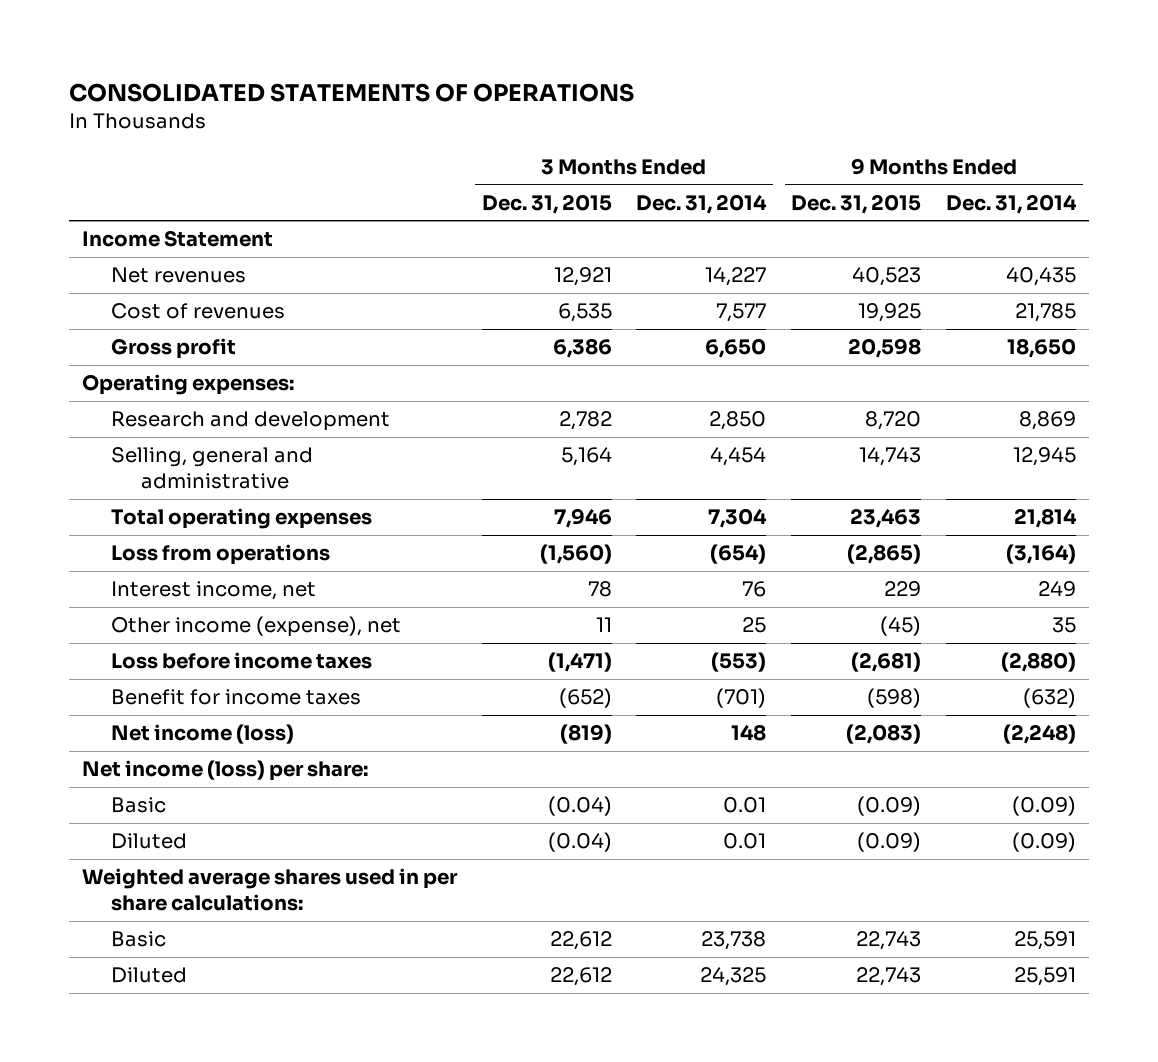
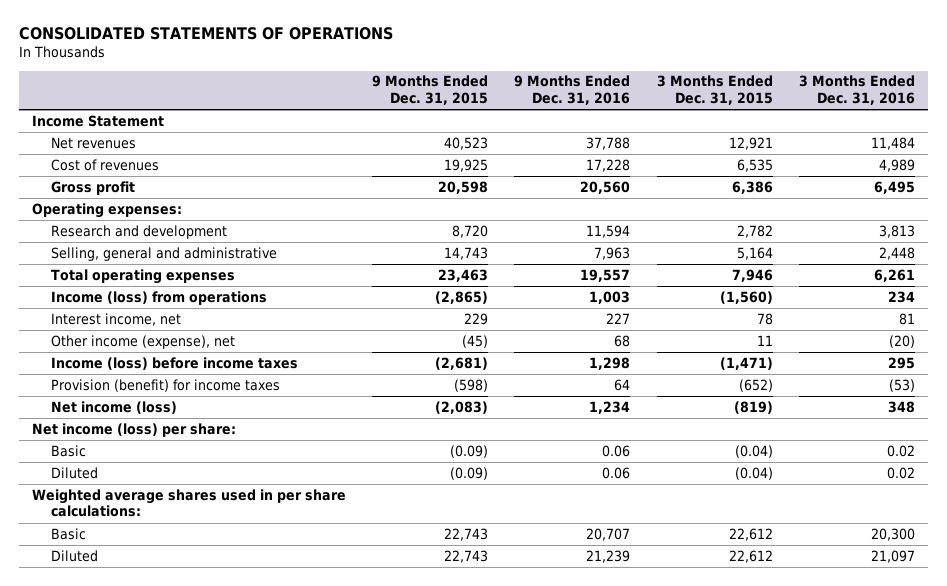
- | 3 Months Ended Dec. 31, 2015 | 3 Months Ended Dec. 31, 2014 | 9 Months Ended Dec. 31, 2015 | 9 Months Ended Dec. 31, 2014
+ | 9 Months Ended Dec. 31, 2015 | 9 Months Ended Dec. 31, 2016 | 3 Months Ended Dec. 31, 2015 | 3 Months Ended Dec. 31, 2016
- Loss from operations | (1,560) | (654) | (2,865) | (3,164)
+ Income (loss) from operations | (2,865) | 1,003 | (1,560) | 234
- Loss before income taxes | (1,471) | (553) | (2,681) | (2,880)
- Benefit for income taxes | (652) | (701) | (598) | (632)
+ Income (loss) before income taxes | (2,681) | 1,298 | (1,471) | 295
+ Provision (benefit) for income taxes | (598) | 64 | (652) | (53)

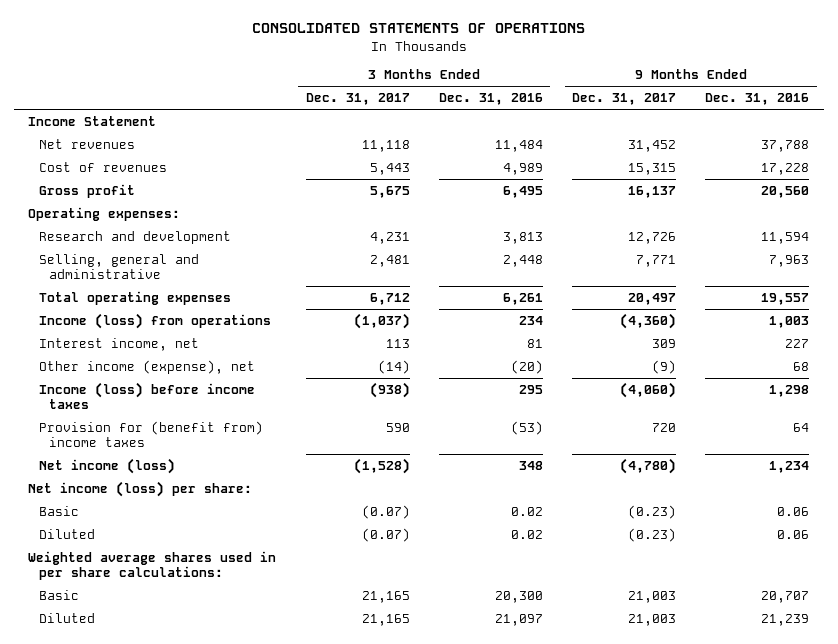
- | 9 Months Ended Dec. 31, 2015 | 9 Months Ended Dec. 31, 2016 | 3 Months Ended Dec. 31, 2015 | 3 Months Ended Dec. 31, 2016
+ | 3 Months Ended Dec. 31, 2017 | 3 Months Ended Dec. 31, 2016 | 9 Months Ended Dec. 31, 2017 | 9 Months Ended Dec. 31, 2016
- Provision (benefit) for income taxes | (598) | 64 | (652) | (53)
+ Provision for (benefit from) income taxes | 590 | (53) | 720 | 64

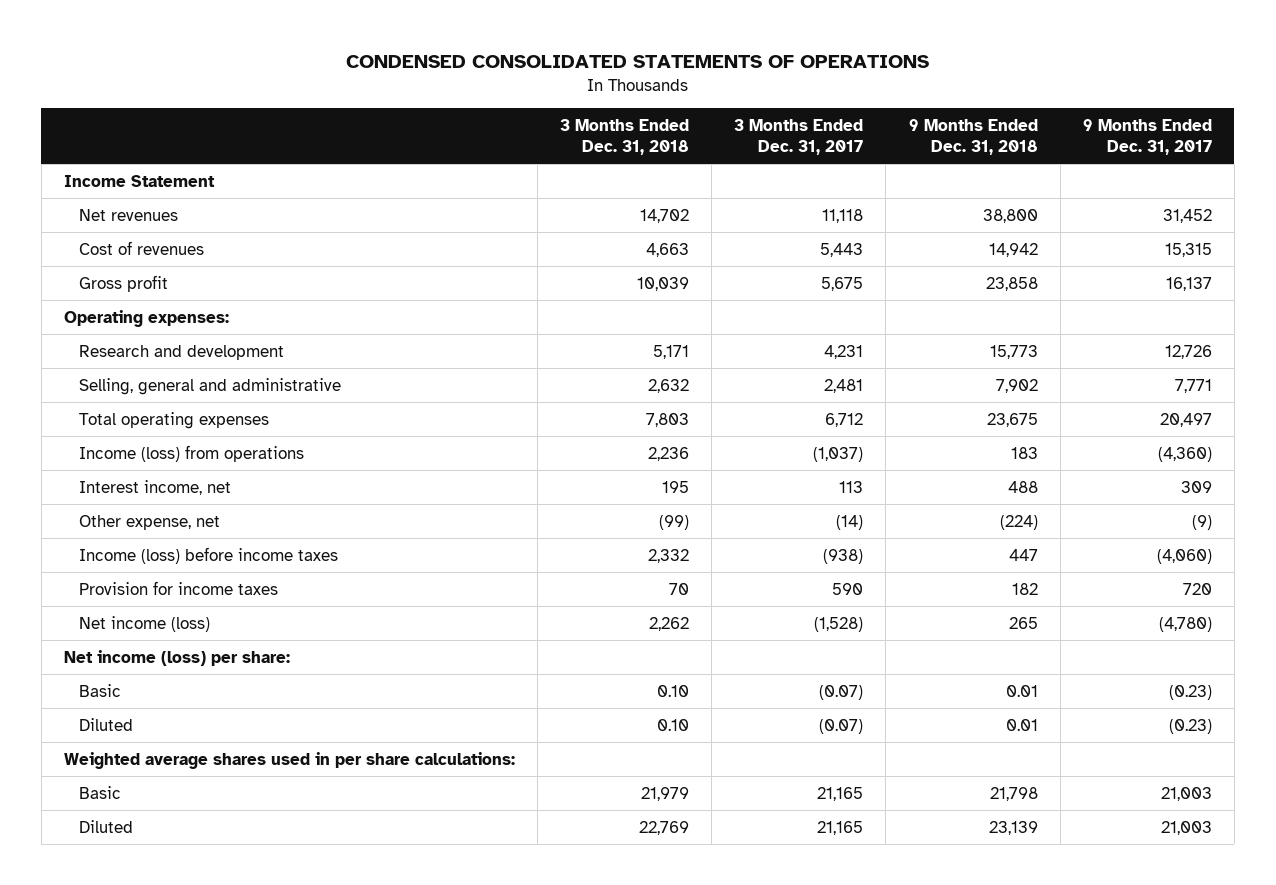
- CONSOLIDATED STATEMENTS OF OPERATIONS
+ CONDENSED CONSOLIDATED STATEMENTS OF OPERATIONS
- | 3 Months Ended Dec. 31, 2017 | 3 Months Ended Dec. 31, 2016 | 9 Months Ended Dec. 31, 2017 | 9 Months Ended Dec. 31, 2016
+ | 3 Months Ended Dec. 31, 2018 | 3 Months Ended Dec. 31, 2017 | 9 Months Ended Dec. 31, 2018 | 9 Months Ended Dec. 31, 2017
- Other income (expense), net | (14) | (20) | (9) | 68
+ Other expense, net | (99) | (14) | (224) | (9)
- Provision for (benefit from) income taxes | 590 | (53) | 720 | 64
+ Provision for income taxes | 70 | 590 | 182 | 720

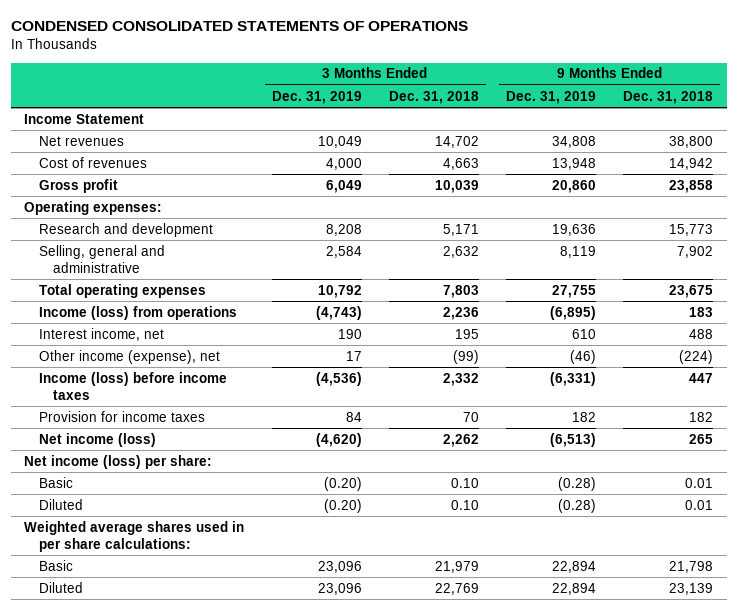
- | 3 Months Ended Dec. 31, 2018 | 3 Months Ended Dec. 31, 2017 | 9 Months Ended Dec. 31, 2018 | 9 Months Ended Dec. 31, 2017
+ | 3 Months Ended Dec. 31, 2019 | 3 Months Ended Dec. 31, 2018 | 9 Months Ended Dec. 31, 2019 | 9 Months Ended Dec. 31, 2018
- Other expense, net | (99) | (14) | (224) | (9)
+ Other income (expense), net | 17 | (99) | (46) | (224)

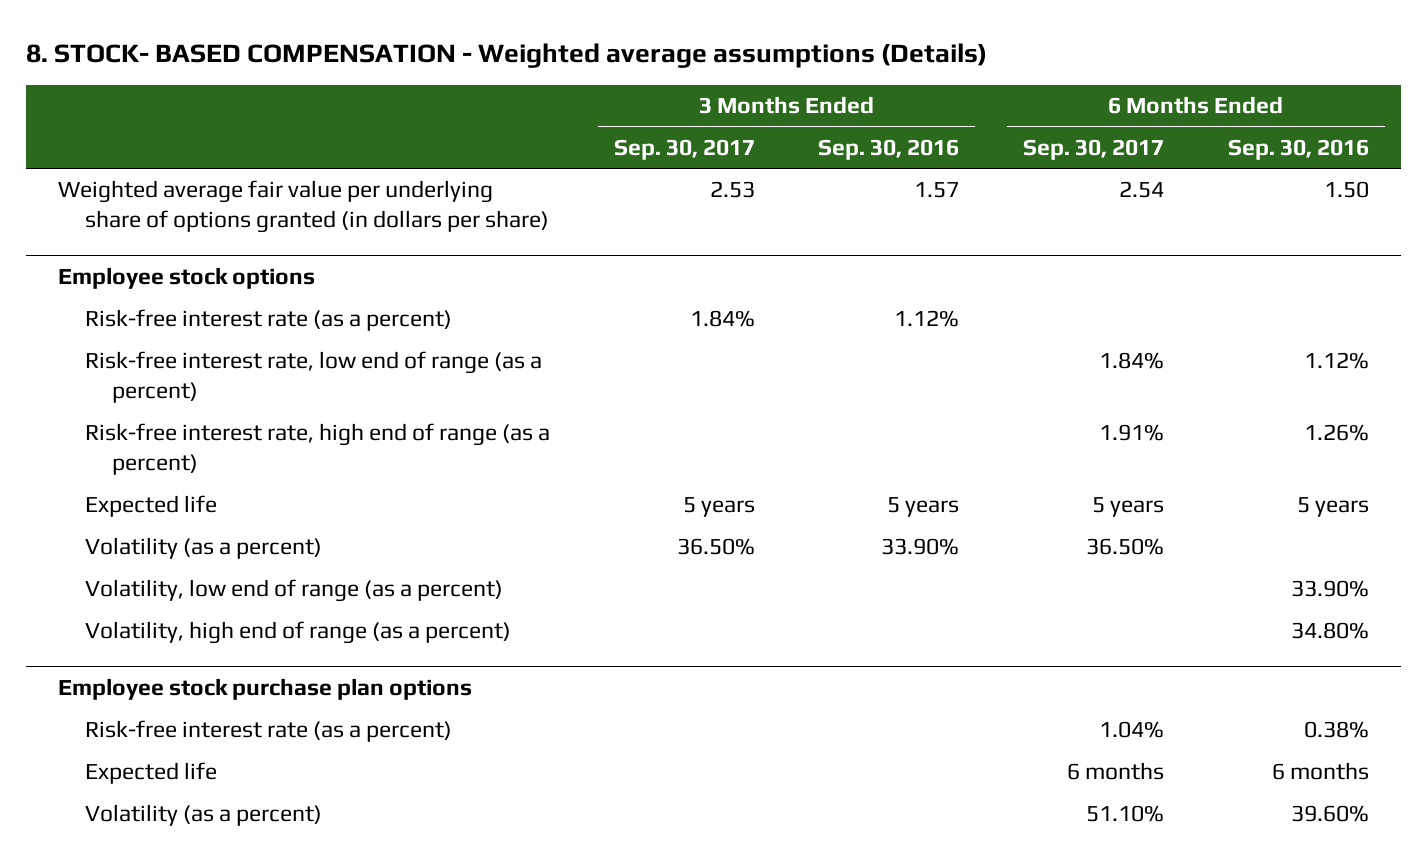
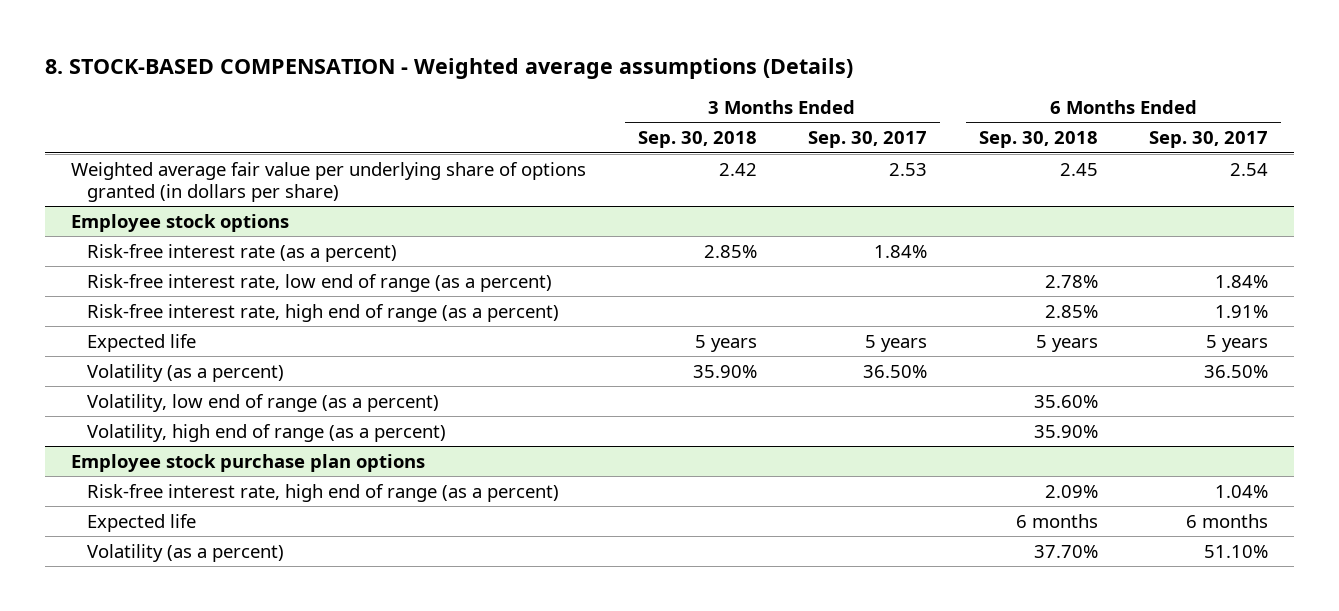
- 8. STOCK- BASED COMPENSATION - Weighted average assumptions (Details)
+ 8. STOCK-BASED COMPENSATION - Weighted average assumptions (Details)
- | 3 Months Ended Sep. 30, 2017 | 3 Months Ended Sep. 30, 2016 | 6 Months Ended Sep. 30, 2017 | 6 Months Ended Sep. 30, 2016
+ | 3 Months Ended Sep. 30, 2018 | 3 Months Ended Sep. 30, 2017 | 6 Months Ended Sep. 30, 2018 | 6 Months Ended Sep. 30, 2017
@ Employee stock purchase plan options
- Risk-free interest rate (as a percent) | | | 1.04% | 0.38%
+ Risk-free interest rate, high end of range (as a percent) | | | 2.09% | 1.04%

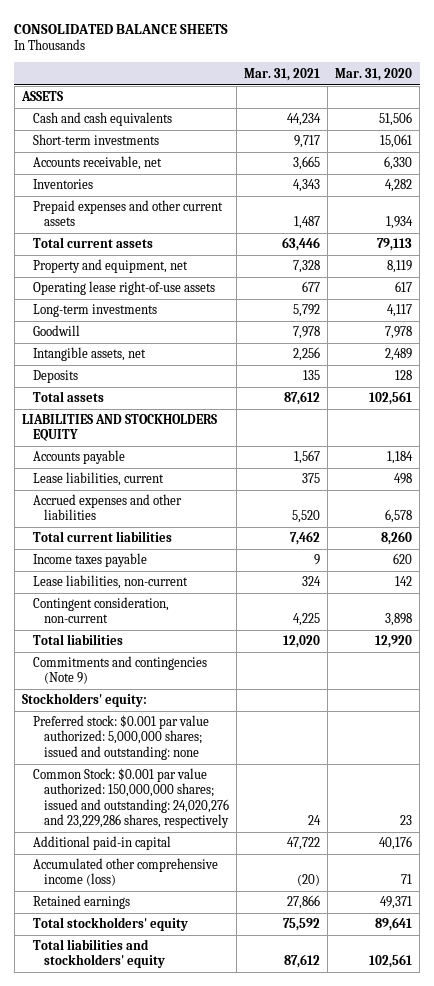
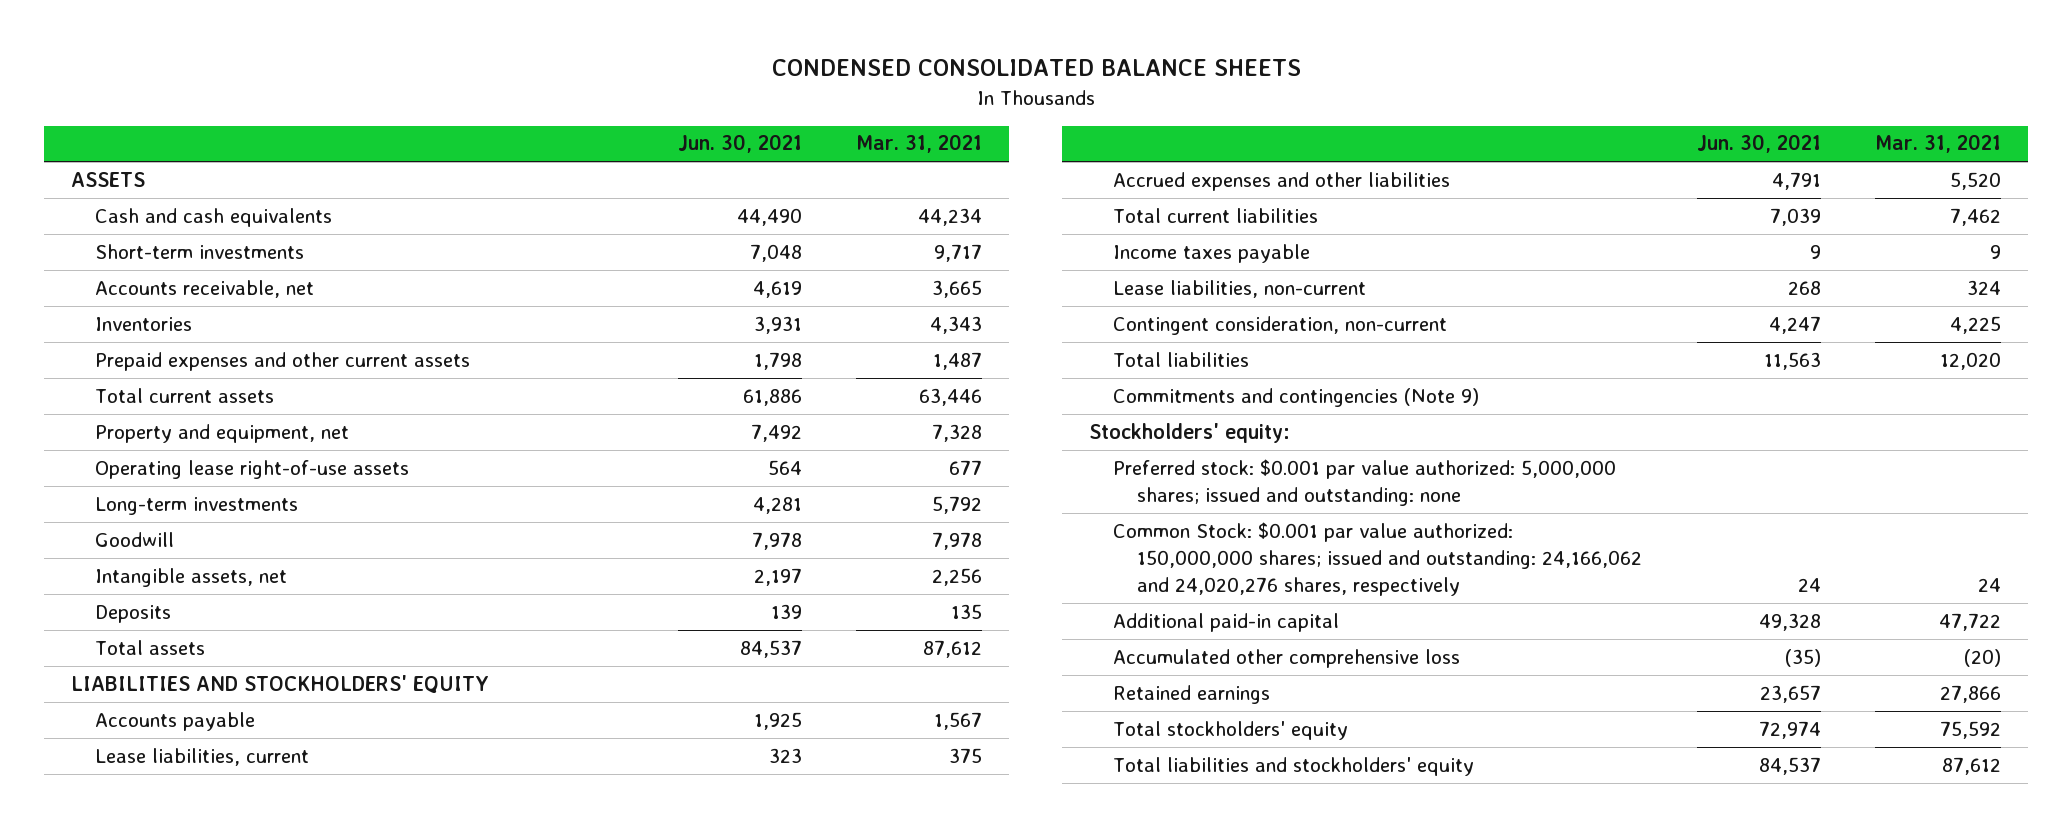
- CONSOLIDATED BALANCE SHEETS
+ CONDENSED CONSOLIDATED BALANCE SHEETS
- | Mar. 31, 2021 | Mar. 31, 2020
+ | Jun. 30, 2021 | Mar. 31, 2021
- LIABILITIES AND STOCKHOLDERS EQUITY
+ LIABILITIES AND STOCKHOLDERS' EQUITY
- Common Stock: $0.001 par value authorized: 150,000,000 shares; issued and outstanding: 24,020,276 and 23,229,286 shares, respectively | 24 | 23
+ Common Stock: $0.001 par value authorized: 150,000,000 shares; issued and outstanding: 24,166,062 and 24,020,276 shares, respectively | 24 | 24
- Accumulated other comprehensive income (loss) | (20) | 71
+ Accumulated other comprehensive loss | (35) | (20)

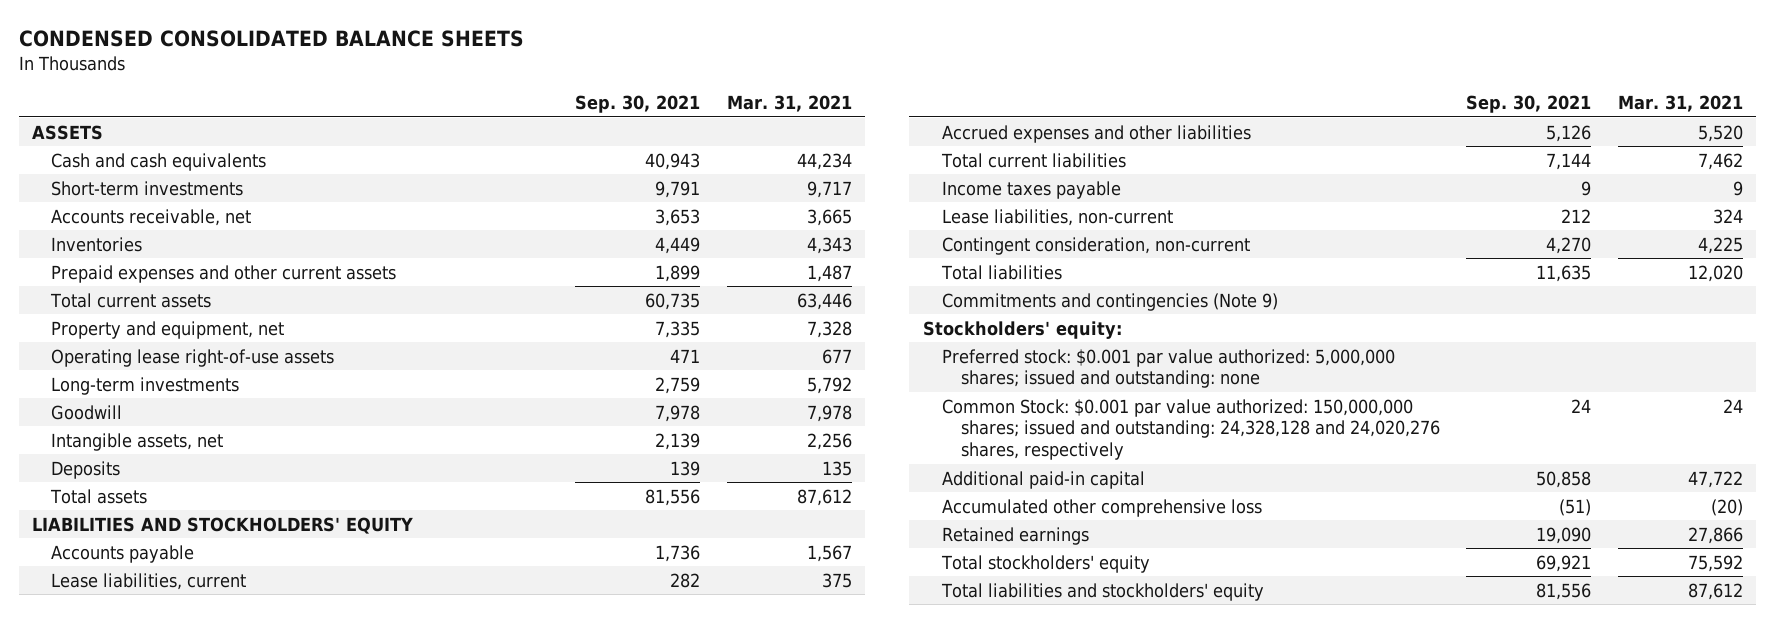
- | Jun. 30, 2021 | Mar. 31, 2021
+ | Sep. 30, 2021 | Mar. 31, 2021
- Common Stock: $0.001 par value authorized: 150,000,000 shares; issued and outstanding: 24,166,062 and 24,020,276 shares, respectively | 24 | 24
+ Common Stock: $0.001 par value authorized: 150,000,000 shares; issued and outstanding: 24,328,128 and 24,020,276 shares, respectively | 24 | 24

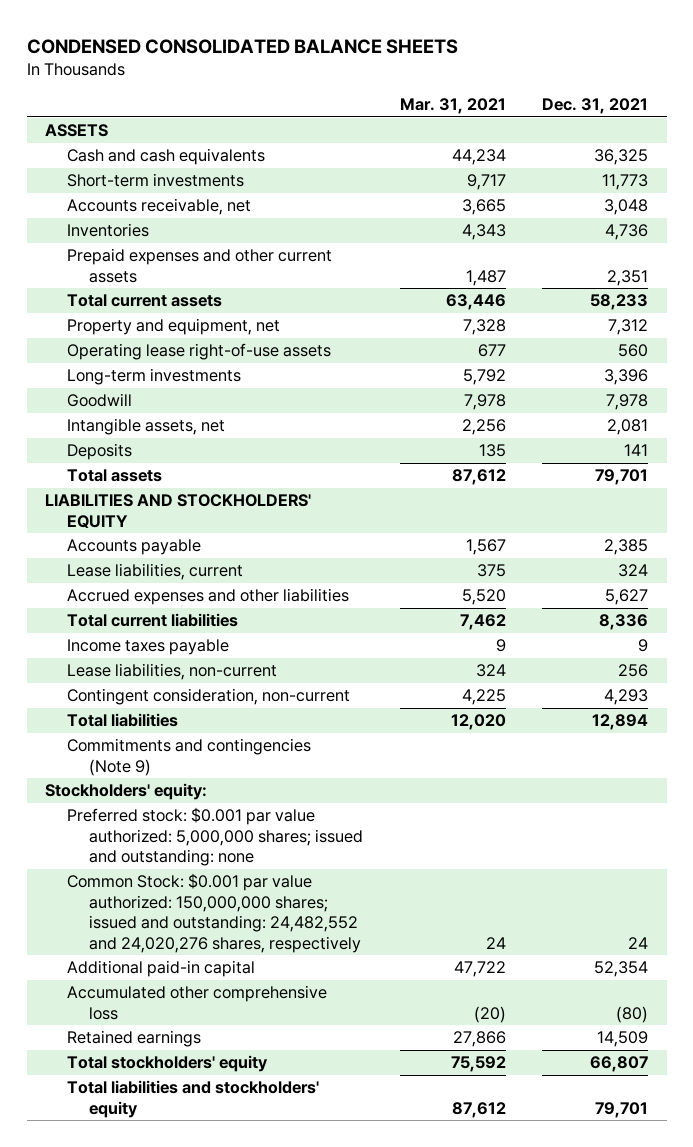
- | Sep. 30, 2021 | Mar. 31, 2021
+ | Mar. 31, 2021 | Dec. 31, 2021
- Common Stock: $0.001 par value authorized: 150,000,000 shares; issued and outstanding: 24,328,128 and 24,020,276 shares, respectively | 24 | 24
+ Common Stock: $0.001 par value authorized: 150,000,000 shares; issued and outstanding: 24,482,552 and 24,020,276 shares, respectively | 24 | 24

